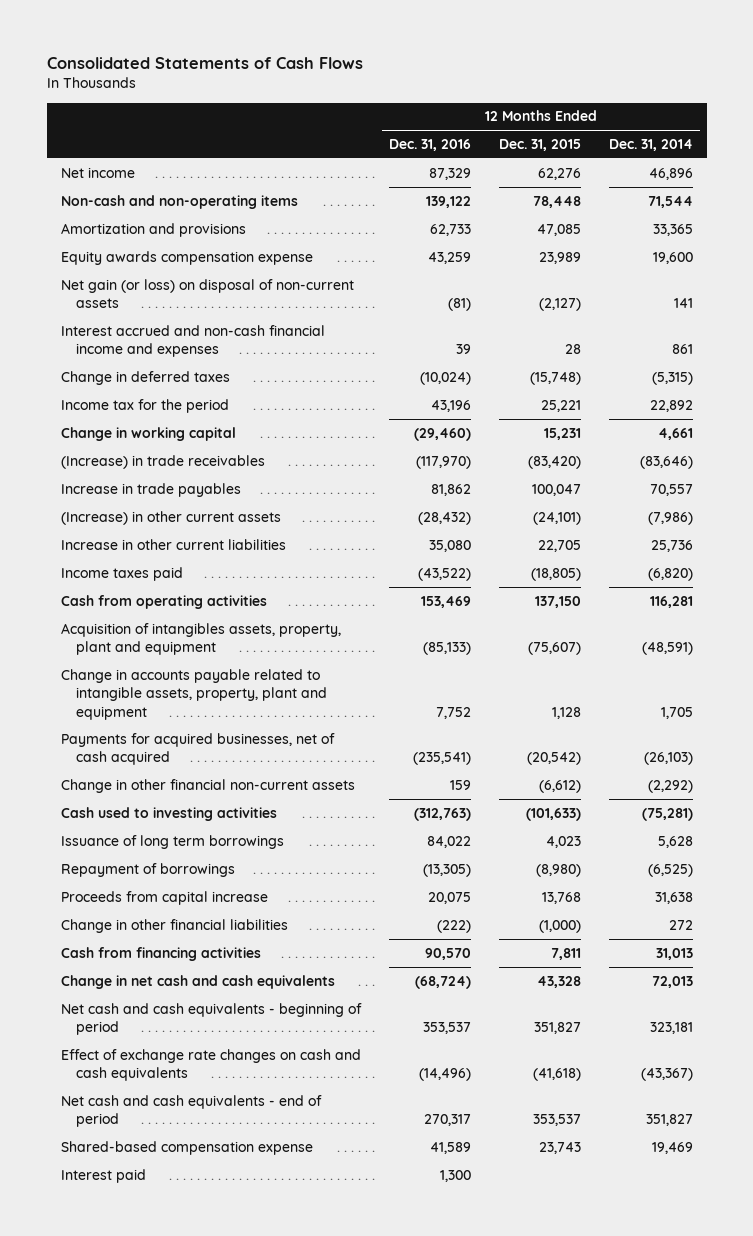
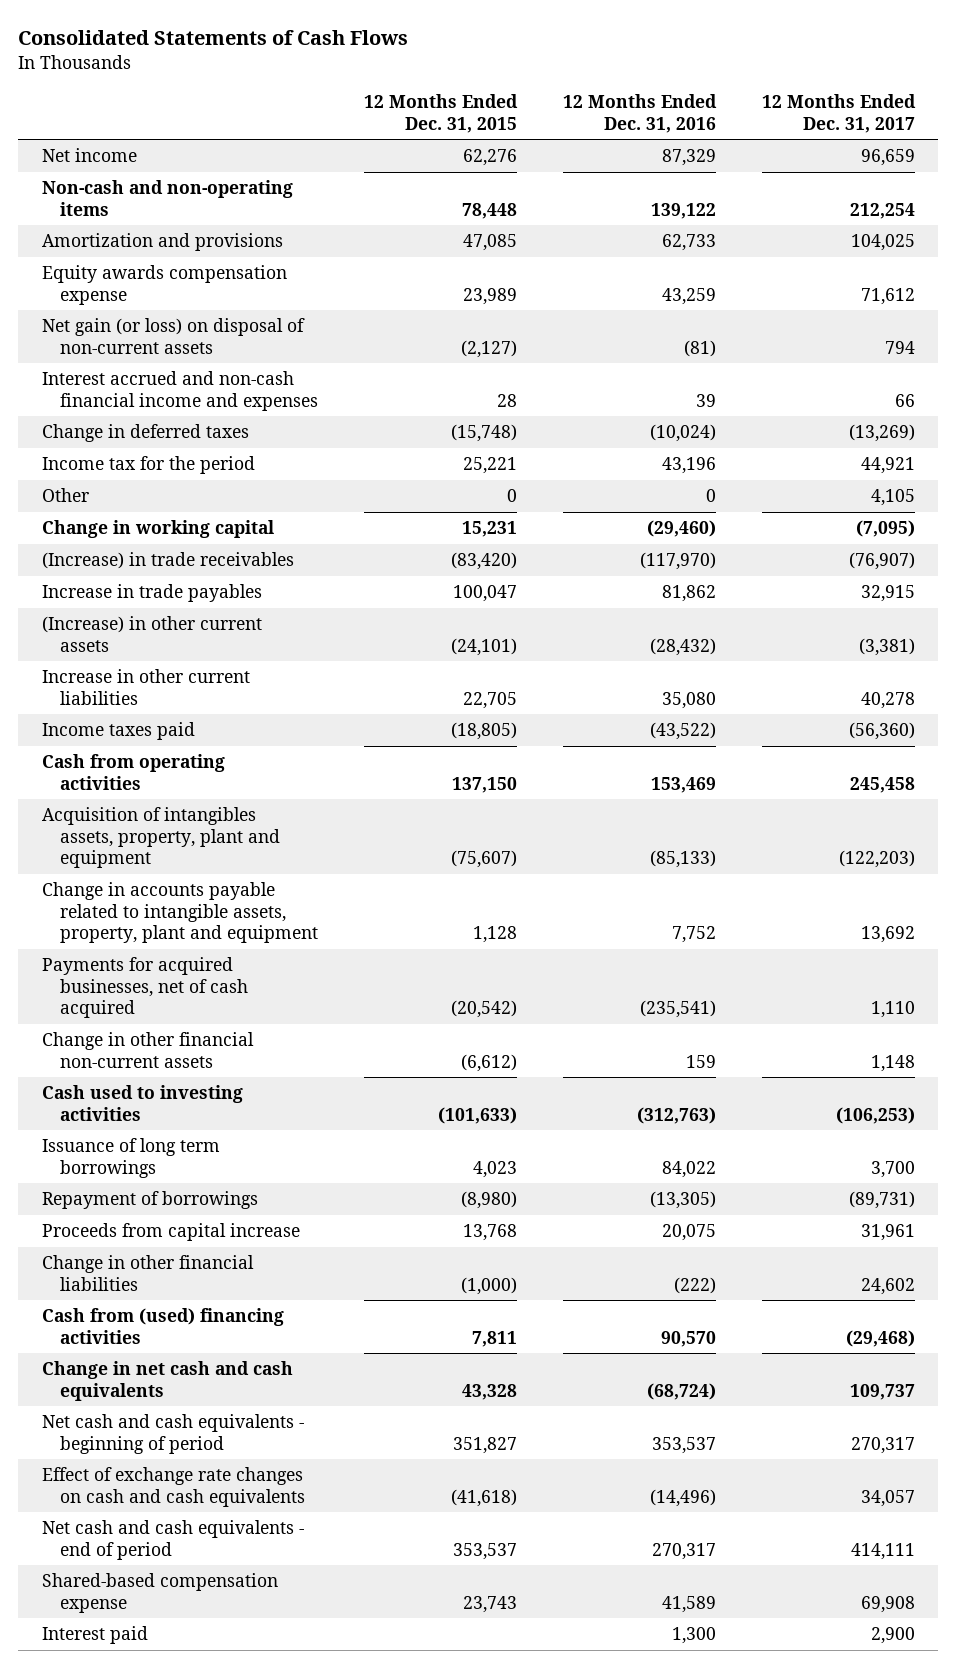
- | 12 Months Ended Dec. 31, 2016 | 12 Months Ended Dec. 31, 2015 | 12 Months Ended Dec. 31, 2014
+ | 12 Months Ended Dec. 31, 2015 | 12 Months Ended Dec. 31, 2016 | 12 Months Ended Dec. 31, 2017
+ Other | 0 | 0 | 4,105
- Cash from financing activities | 90,570 | 7,811 | 31,013
+ Cash from (used) financing activities | 7,811 | 90,570 | (29,468)

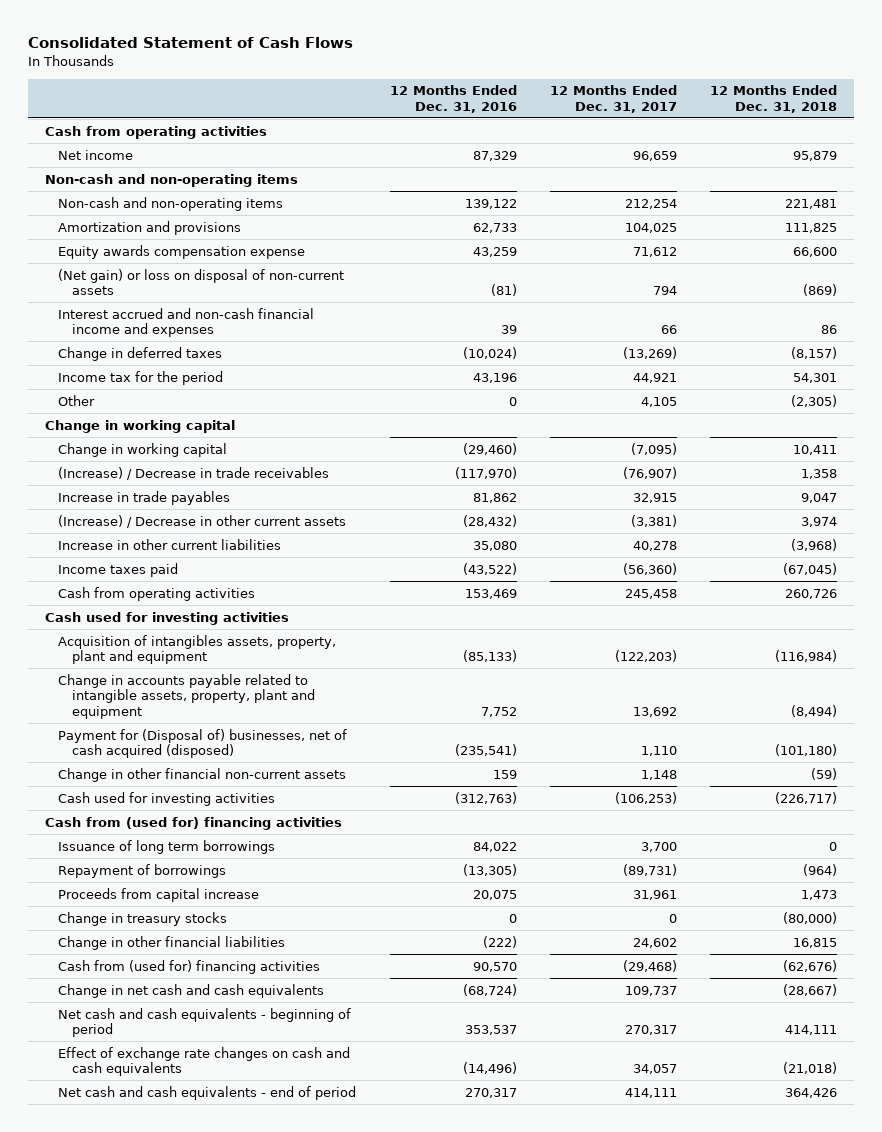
- Consolidated Statements of Cash Flows
+ Consolidated Statement of Cash Flows
- | 12 Months Ended Dec. 31, 2015 | 12 Months Ended Dec. 31, 2016 | 12 Months Ended Dec. 31, 2017
+ | 12 Months Ended Dec. 31, 2016 | 12 Months Ended Dec. 31, 2017 | 12 Months Ended Dec. 31, 2018
+ Cash from operating activities
+ Non-cash and non-operating items
- Net gain (or loss) on disposal of non-current assets | (2,127) | (81) | 794
+ (Net gain) or loss on disposal of non-current assets | (81) | 794 | (869)
+ Change in working capital
- (Increase) in trade receivables | (83,420) | (117,970) | (76,907)
+ (Increase) / Decrease in trade receivables | (117,970) | (76,907) | 1,358
- (Increase) in other current assets | (24,101) | (28,432) | (3,381)
+ (Increase) / Decrease in other current assets | (28,432) | (3,381) | 3,974
+ Cash used for investing activities
- Payments for acquired businesses, net of cash acquired | (20,542) | (235,541) | 1,110
+ Payment for (Disposal of) businesses, net of cash acquired (disposed) | (235,541) | 1,110 | (101,180)
- Cash used to investing activities | (101,633) | (312,763) | (106,253)
+ Cash used for investing activities | (312,763) | (106,253) | (226,717)
+ Cash from (used for) financing activities
+ Change in treasury stocks | 0 | 0 | (80,000)
- Cash from (used) financing activities | 7,811 | 90,570 | (29,468)
+ Cash from (used for) financing activities | 90,570 | (29,468) | (62,676)
- Shared-based compensation expense | 23,743 | 41,589 | 69,908
- Interest paid | | 1,300 | 2,900

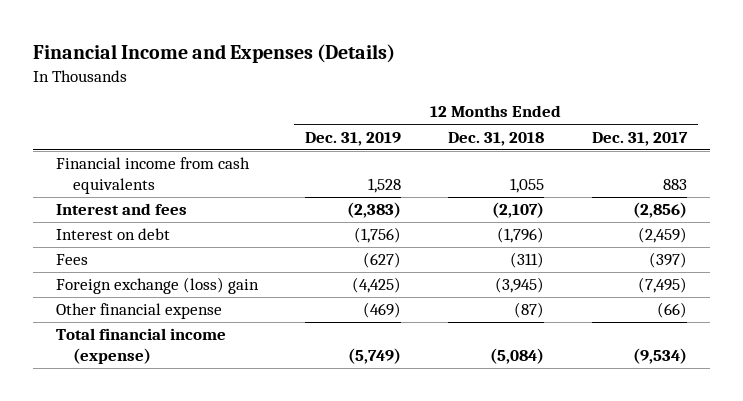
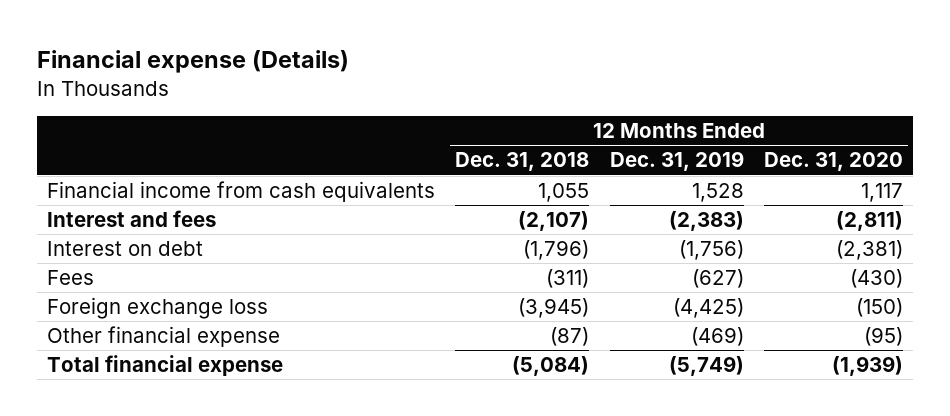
- Financial Income and Expenses (Details)
+ Financial expense (Details)
- | 12 Months Ended Dec. 31, 2019 | 12 Months Ended Dec. 31, 2018 | 12 Months Ended Dec. 31, 2017
+ | 12 Months Ended Dec. 31, 2018 | 12 Months Ended Dec. 31, 2019 | 12 Months Ended Dec. 31, 2020
- Foreign exchange (loss) gain | (4,425) | (3,945) | (7,495)
+ Foreign exchange loss | (3,945) | (4,425) | (150)
- Total financial income (expense) | (5,749) | (5,084) | (9,534)
+ Total financial expense | (5,084) | (5,749) | (1,939)

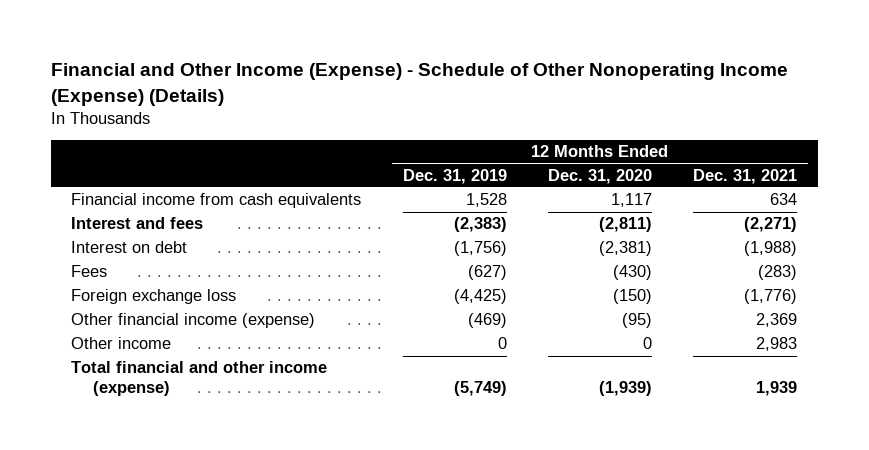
- Financial expense (Details)
+ Financial and Other Income (Expense) - Schedule of Other Nonoperating Income (Expense) (Details)
- | 12 Months Ended Dec. 31, 2018 | 12 Months Ended Dec. 31, 2019 | 12 Months Ended Dec. 31, 2020
+ | 12 Months Ended Dec. 31, 2019 | 12 Months Ended Dec. 31, 2020 | 12 Months Ended Dec. 31, 2021
- Other financial expense | (87) | (469) | (95)
- Total financial expense | (5,084) | (5,749) | (1,939)
+ Other financial income (expense) | (469) | (95) | 2,369
+ Other income | 0 | 0 | 2,983
+ Total financial and other income (expense) | (5,749) | (1,939) | 1,939

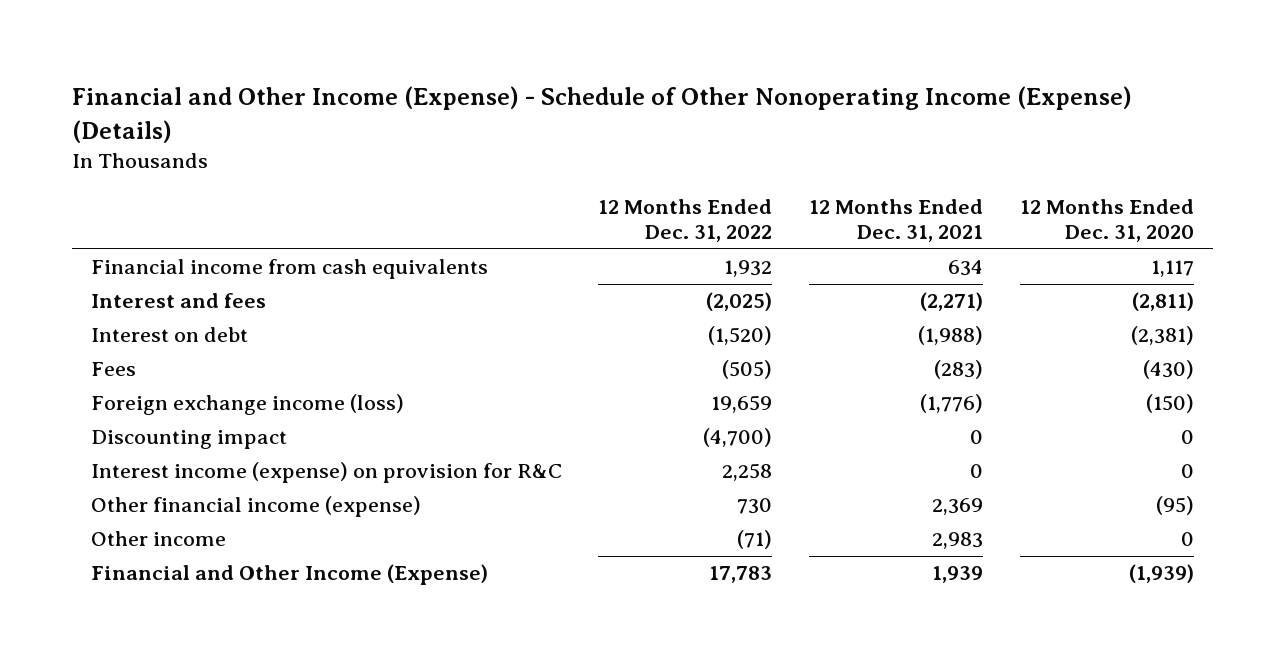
- | 12 Months Ended Dec. 31, 2019 | 12 Months Ended Dec. 31, 2020 | 12 Months Ended Dec. 31, 2021
+ | 12 Months Ended Dec. 31, 2022 | 12 Months Ended Dec. 31, 2021 | 12 Months Ended Dec. 31, 2020
- Foreign exchange loss | (4,425) | (150) | (1,776)
+ Foreign exchange income (loss) | 19,659 | (1,776) | (150)
+ Discounting impact | (4,700) | 0 | 0
+ Interest income (expense) on provision for R&C | 2,258 | 0 | 0
- Total financial and other income (expense) | (5,749) | (1,939) | 1,939
+ Financial and Other Income (Expense) | 17,783 | 1,939 | (1,939)

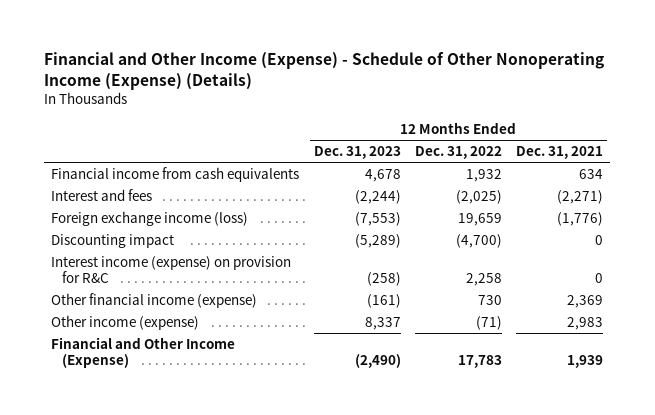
- | 12 Months Ended Dec. 31, 2022 | 12 Months Ended Dec. 31, 2021 | 12 Months Ended Dec. 31, 2020
+ | 12 Months Ended Dec. 31, 2023 | 12 Months Ended Dec. 31, 2022 | 12 Months Ended Dec. 31, 2021
- Interest on debt | (1,520) | (1,988) | (2,381)
- Fees | (505) | (283) | (430)
- Other income | (71) | 2,983 | 0
+ Other income (expense) | 8,337 | (71) | 2,983

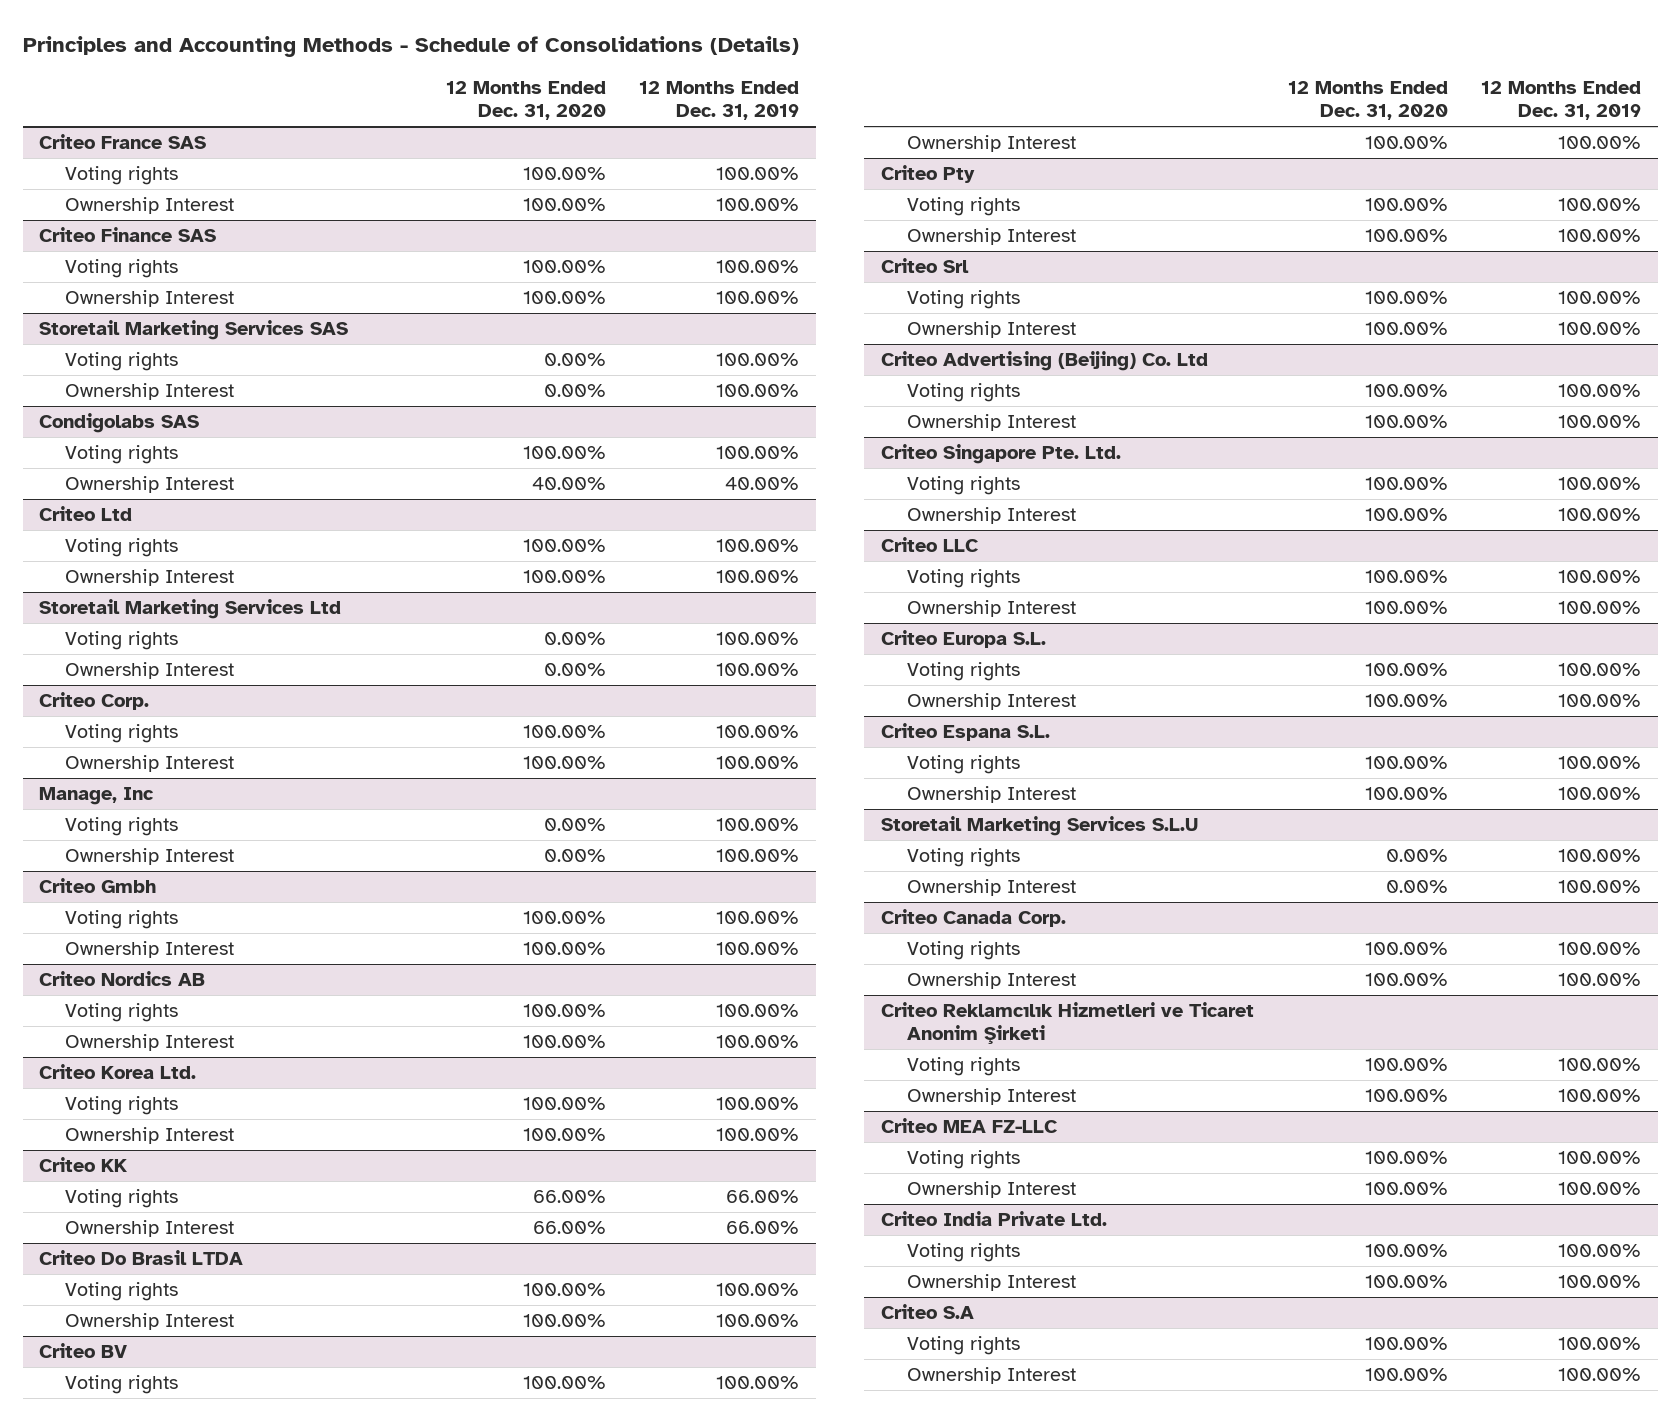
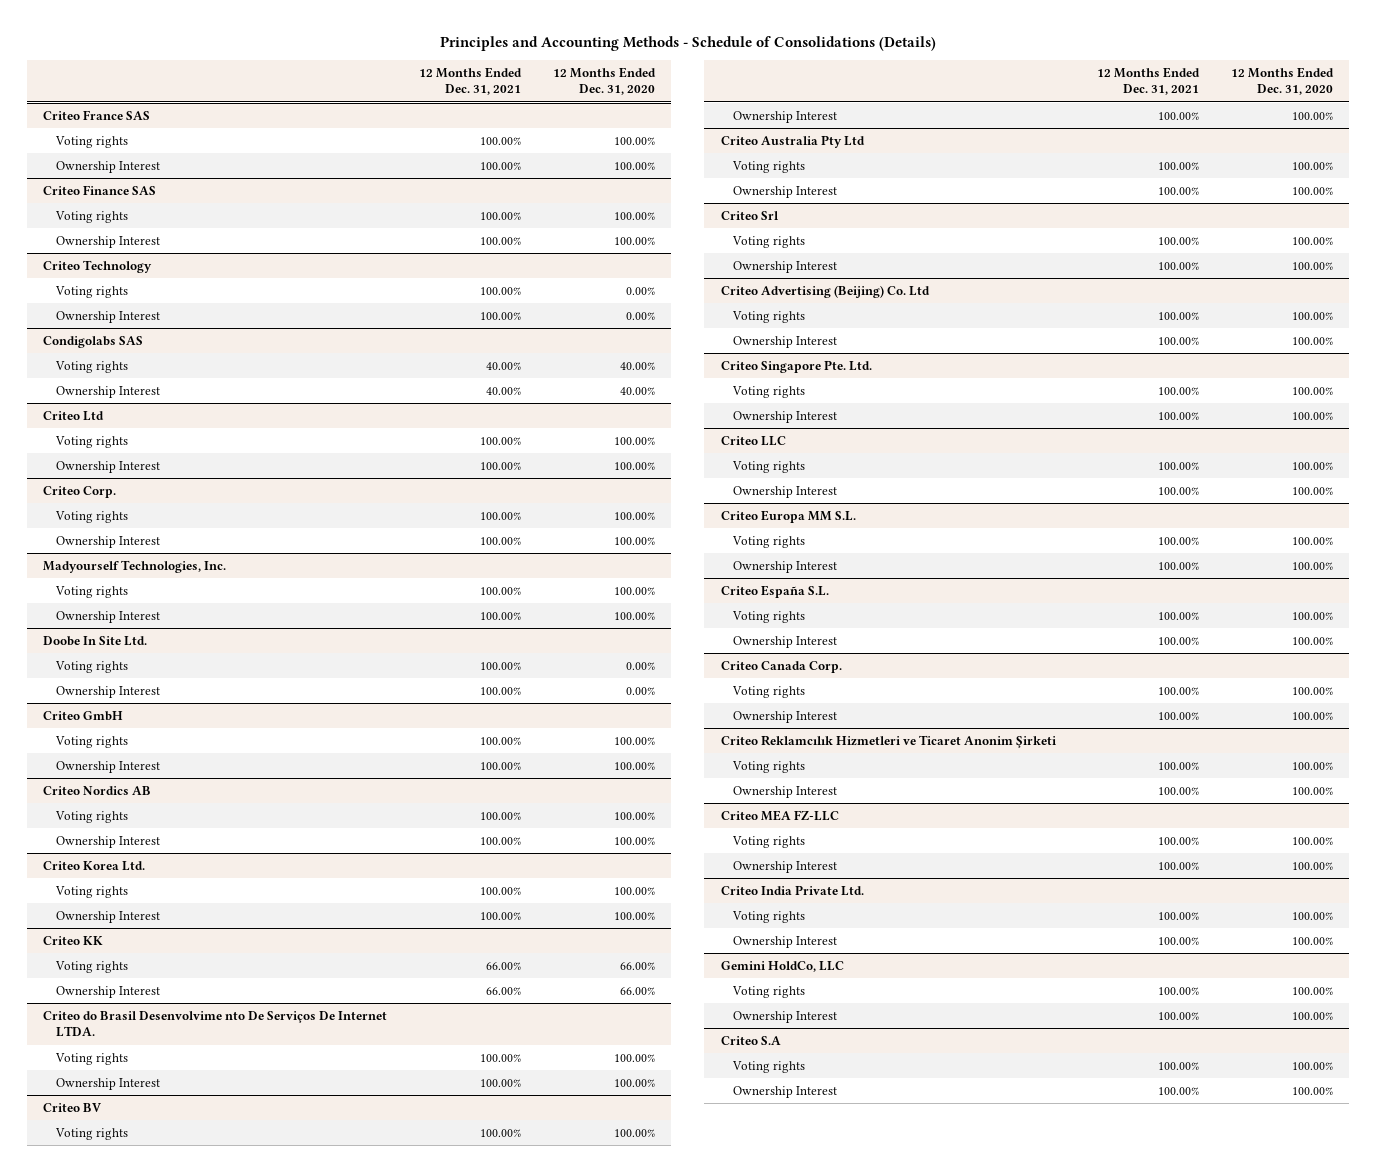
- | 12 Months Ended Dec. 31, 2020 | 12 Months Ended Dec. 31, 2019
+ | 12 Months Ended Dec. 31, 2021 | 12 Months Ended Dec. 31, 2020
- Storetail Marketing Services SAS
+ Criteo Technology
@ Condigolabs SAS
- Voting rights | 100.00% | 100.00%
+ Voting rights | 40.00% | 40.00%
- Storetail Marketing Services Ltd
- Voting rights | 0.00% | 100.00%
- Ownership Interest | 0.00% | 100.00%
- Manage, Inc
+ Madyourself Technologies, Inc.
+ Voting rights | 100.00% | 100.00%
+ Ownership Interest | 100.00% | 100.00%
+ Doobe In Site Ltd.
- Criteo Gmbh
+ Criteo GmbH
- Criteo Do Brasil LTDA
+ Criteo do Brasil Desenvolvime nto De Serviços De Internet LTDA.
- Criteo Pty
+ Criteo Australia Pty Ltd
- Criteo Europa S.L.
+ Criteo Europa MM S.L.
- Criteo Espana S.L.
+ Criteo España S.L.
- Storetail Marketing Services S.L.U
- Voting rights | 0.00% | 100.00%
- Ownership Interest | 0.00% | 100.00%
+ Gemini HoldCo, LLC
+ Voting rights | 100.00% | 100.00%
+ Ownership Interest | 100.00% | 100.00%

